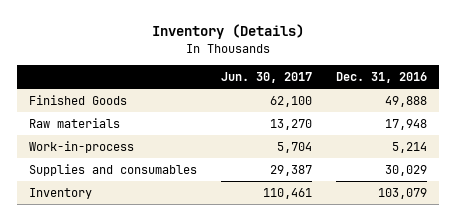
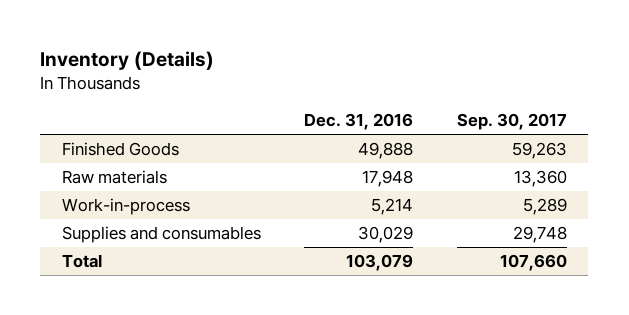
- | Jun. 30, 2017 | Dec. 31, 2016
+ | Dec. 31, 2016 | Sep. 30, 2017
- Inventory | 110,461 | 103,079
+ Total | 103,079 | 107,660

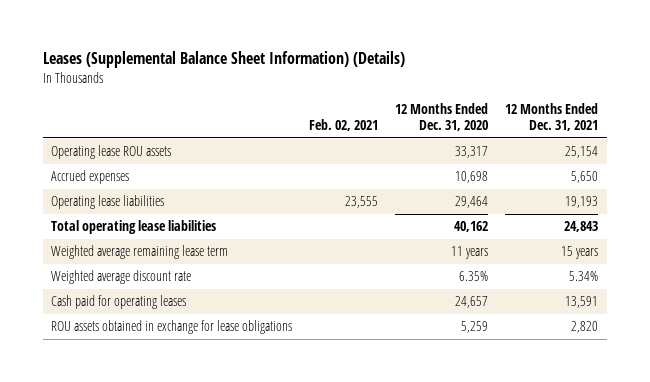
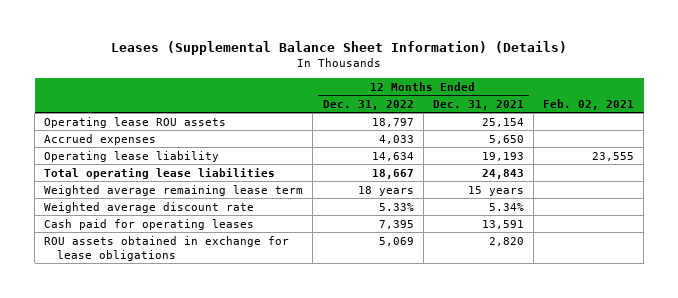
- | Feb. 02, 2021 | 12 Months Ended Dec. 31, 2020 | 12 Months Ended Dec. 31, 2021
+ | 12 Months Ended Dec. 31, 2022 | 12 Months Ended Dec. 31, 2021 | Feb. 02, 2021
- Operating lease liabilities | 23,555 | 29,464 | 19,193
+ Operating lease liability | 14,634 | 19,193 | 23,555

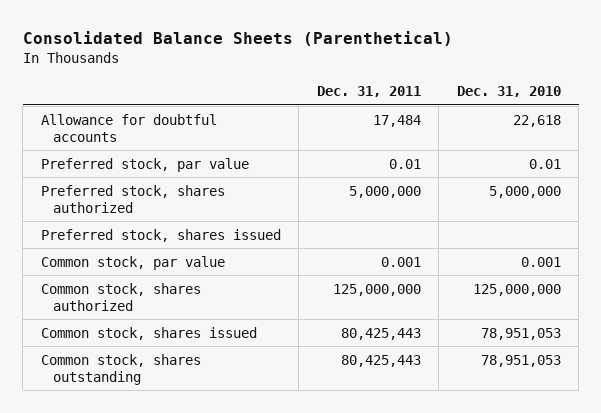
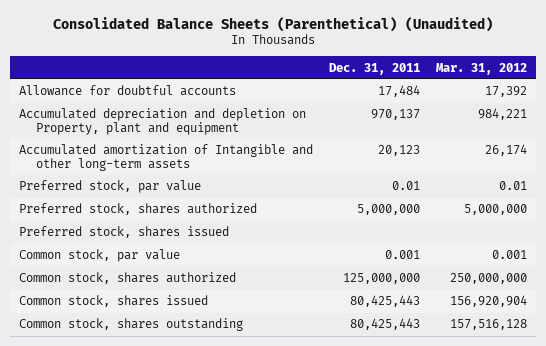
- Consolidated Balance Sheets (Parenthetical)
+ Consolidated Balance Sheets (Parenthetical) (Unaudited)
- | Dec. 31, 2011 | Dec. 31, 2010
+ | Dec. 31, 2011 | Mar. 31, 2012
+ Accumulated depreciation and depletion on Property, plant and equipment | 970,137 | 984,221
+ Accumulated amortization of Intangible and other long-term assets | 20,123 | 26,174

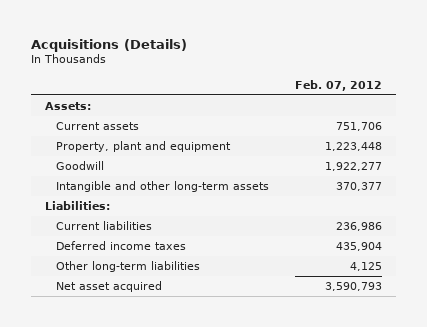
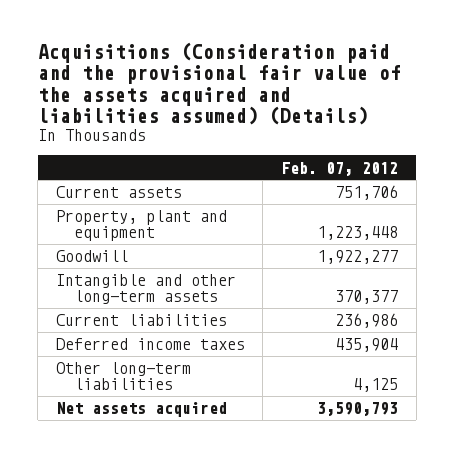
- Acquisitions (Details)
+ Acquisitions (Consideration paid and the provisional fair value of the assets acquired and liabilities assumed) (Details)
- Assets:
- Liabilities:
- Net asset acquired | 3,590,793
+ Net assets acquired | 3,590,793

